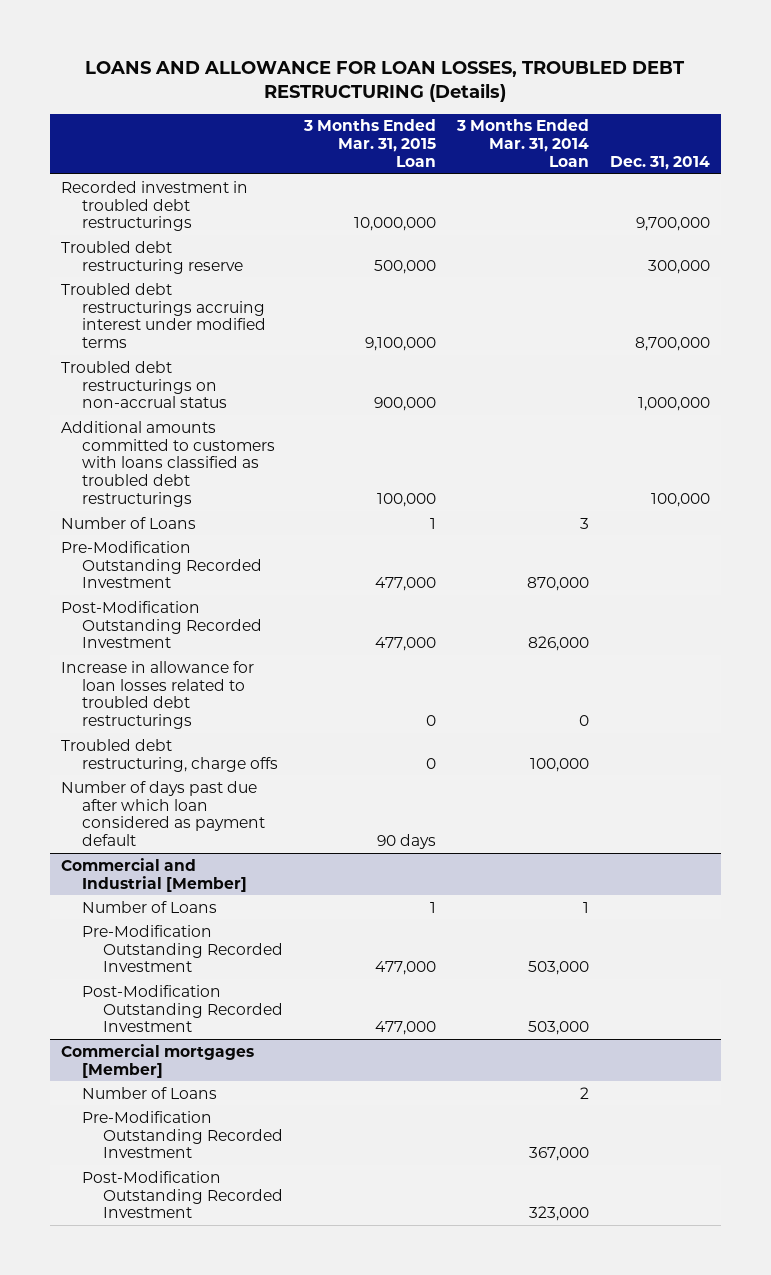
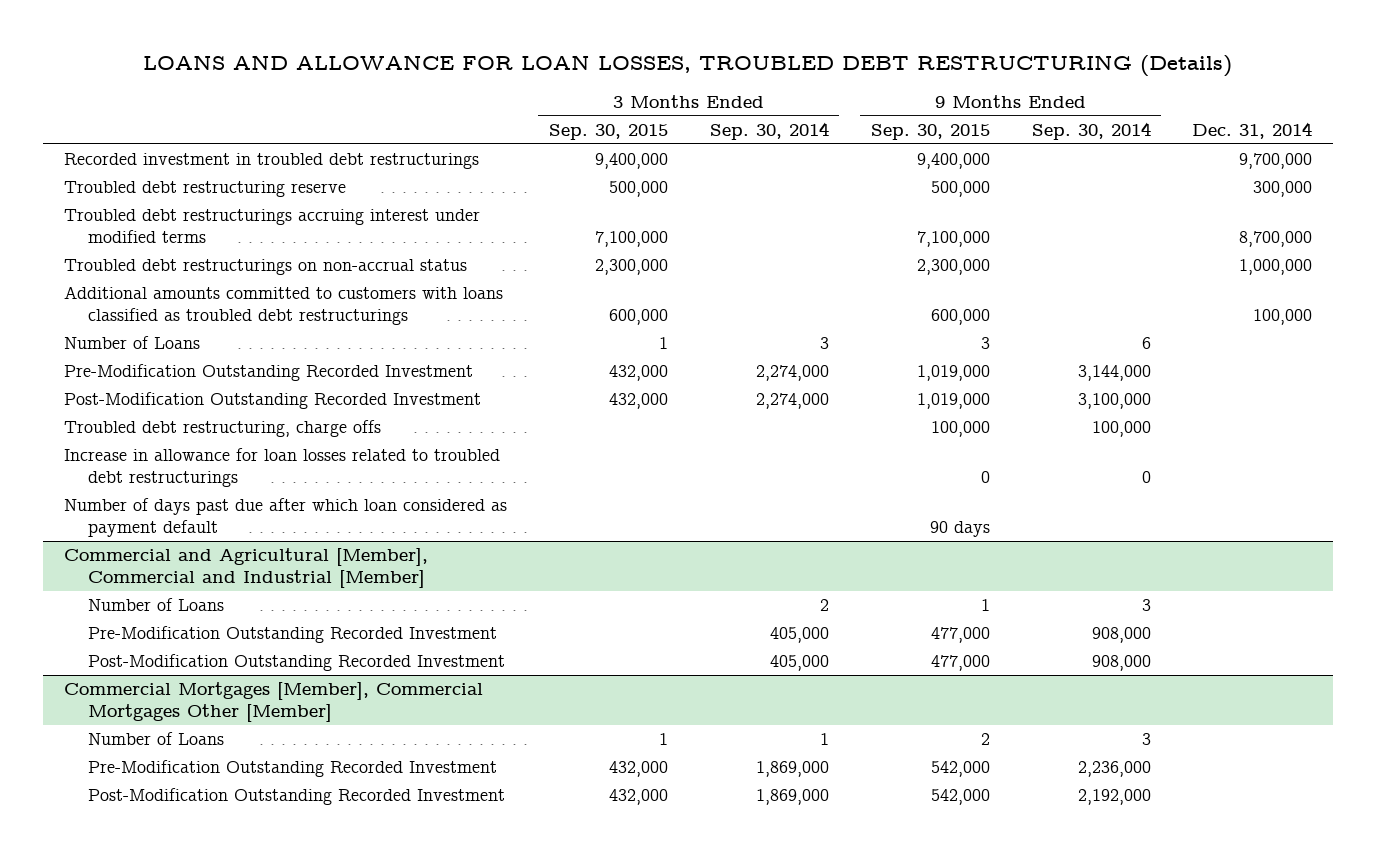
- | 3 Months Ended Mar. 31, 2015 Loan | 3 Months Ended Mar. 31, 2014 Loan | Dec. 31, 2014
+ | 3 Months Ended Sep. 30, 2015 | 3 Months Ended Sep. 30, 2014 | 9 Months Ended Sep. 30, 2015 | 9 Months Ended Sep. 30, 2014 | Dec. 31, 2014
moved down: Increase in allowance for loan losses related to troubled debt restructurings | | | 0 | 0 |
- Commercial and Industrial [Member]
+ Commercial and Agricultural [Member], Commercial and Industrial [Member]
- Commercial mortgages [Member]
+ Commercial Mortgages [Member], Commercial Mortgages Other [Member]

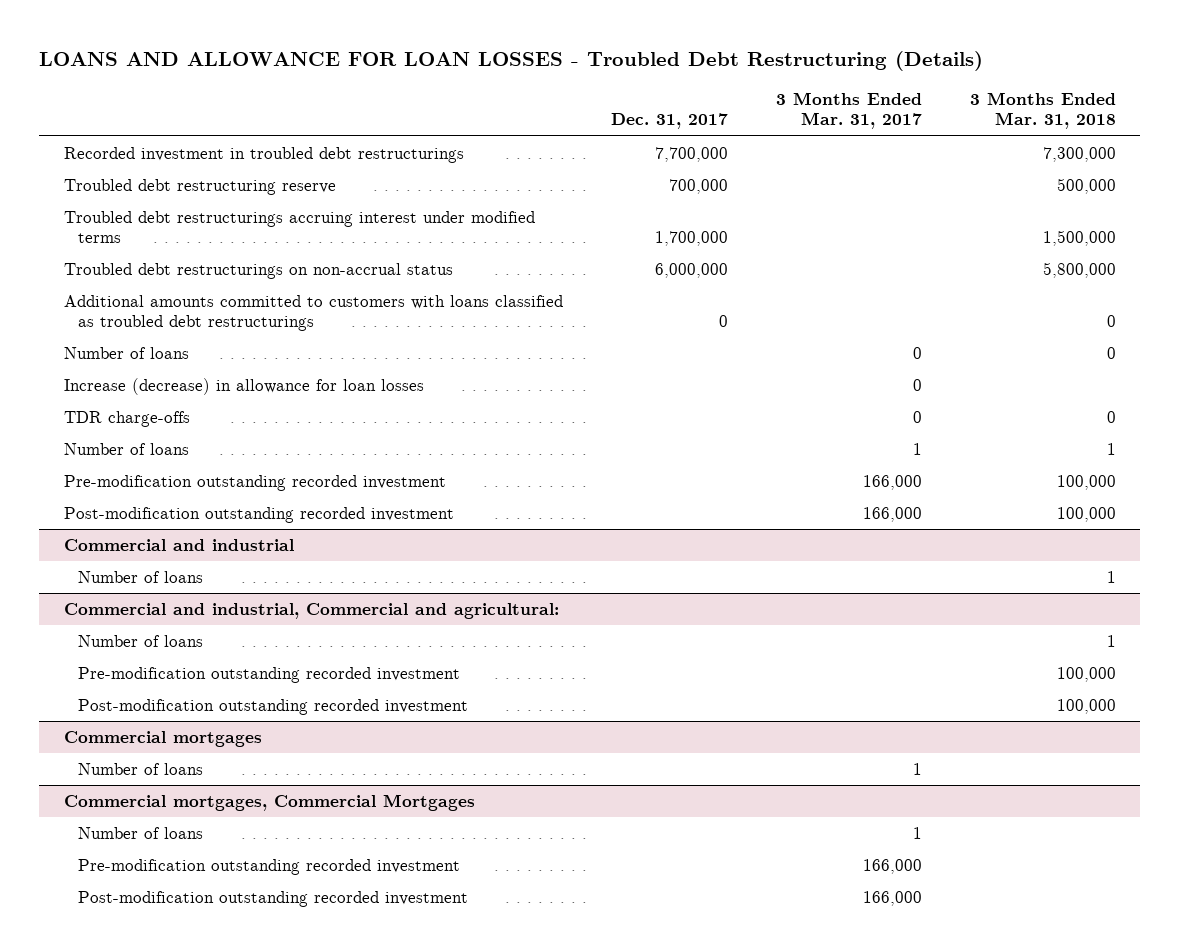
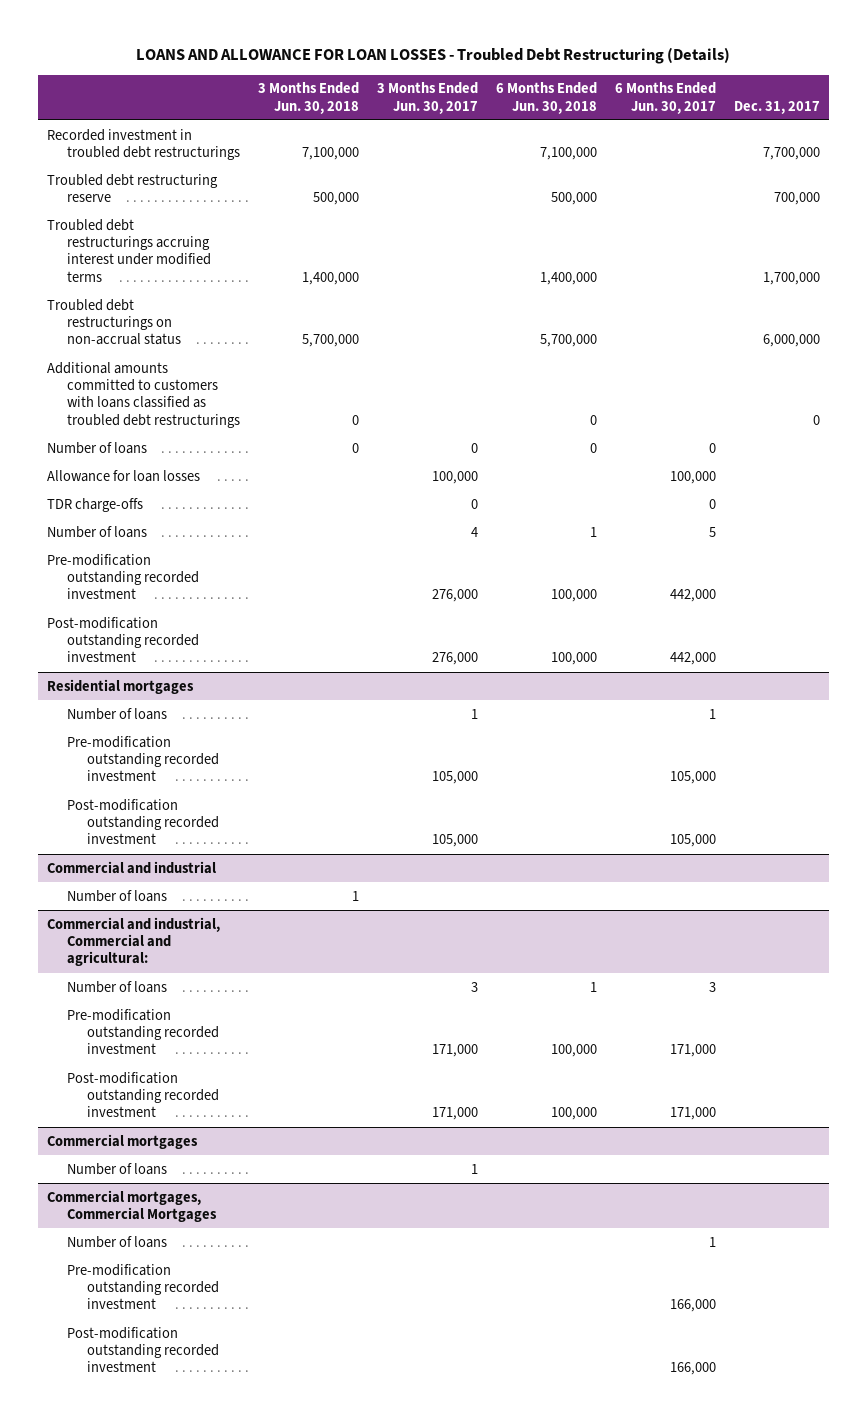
- | Dec. 31, 2017 | 3 Months Ended Mar. 31, 2017 | 3 Months Ended Mar. 31, 2018
+ | 3 Months Ended Jun. 30, 2018 | 3 Months Ended Jun. 30, 2017 | 6 Months Ended Jun. 30, 2018 | 6 Months Ended Jun. 30, 2017 | Dec. 31, 2017
- Increase (decrease) in allowance for loan losses | | 0 |
+ Allowance for loan losses | | 100,000 | | 100,000 |
+ Residential mortgages
+ Number of loans | | 1 | | 1 |
+ Pre-modification outstanding recorded investment | | 105,000 | | 105,000 |
+ Post-modification outstanding recorded investment | | 105,000 | | 105,000 |

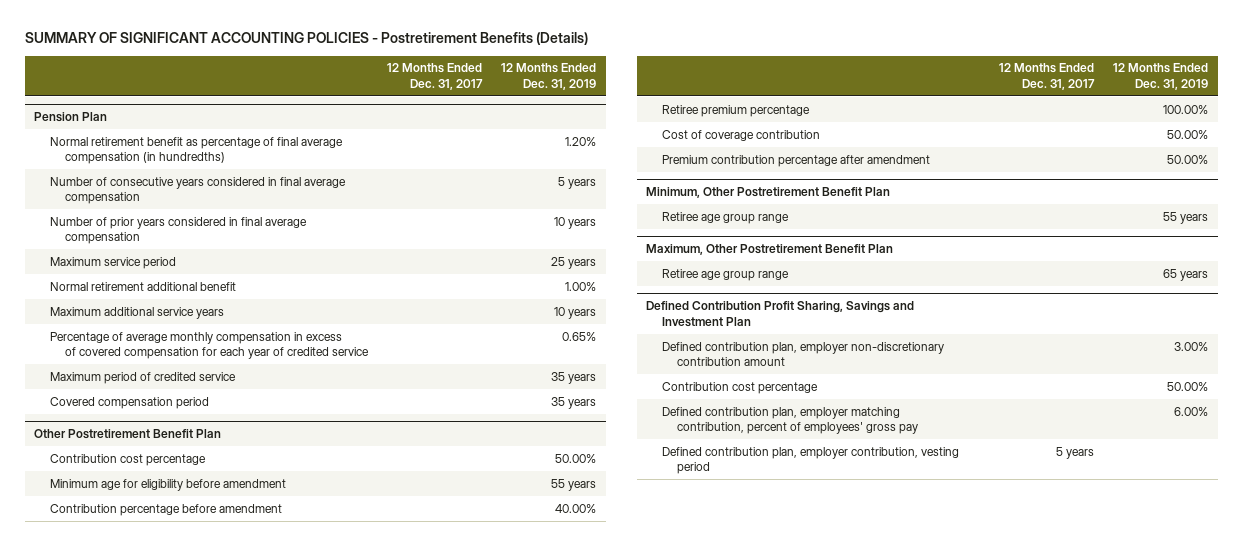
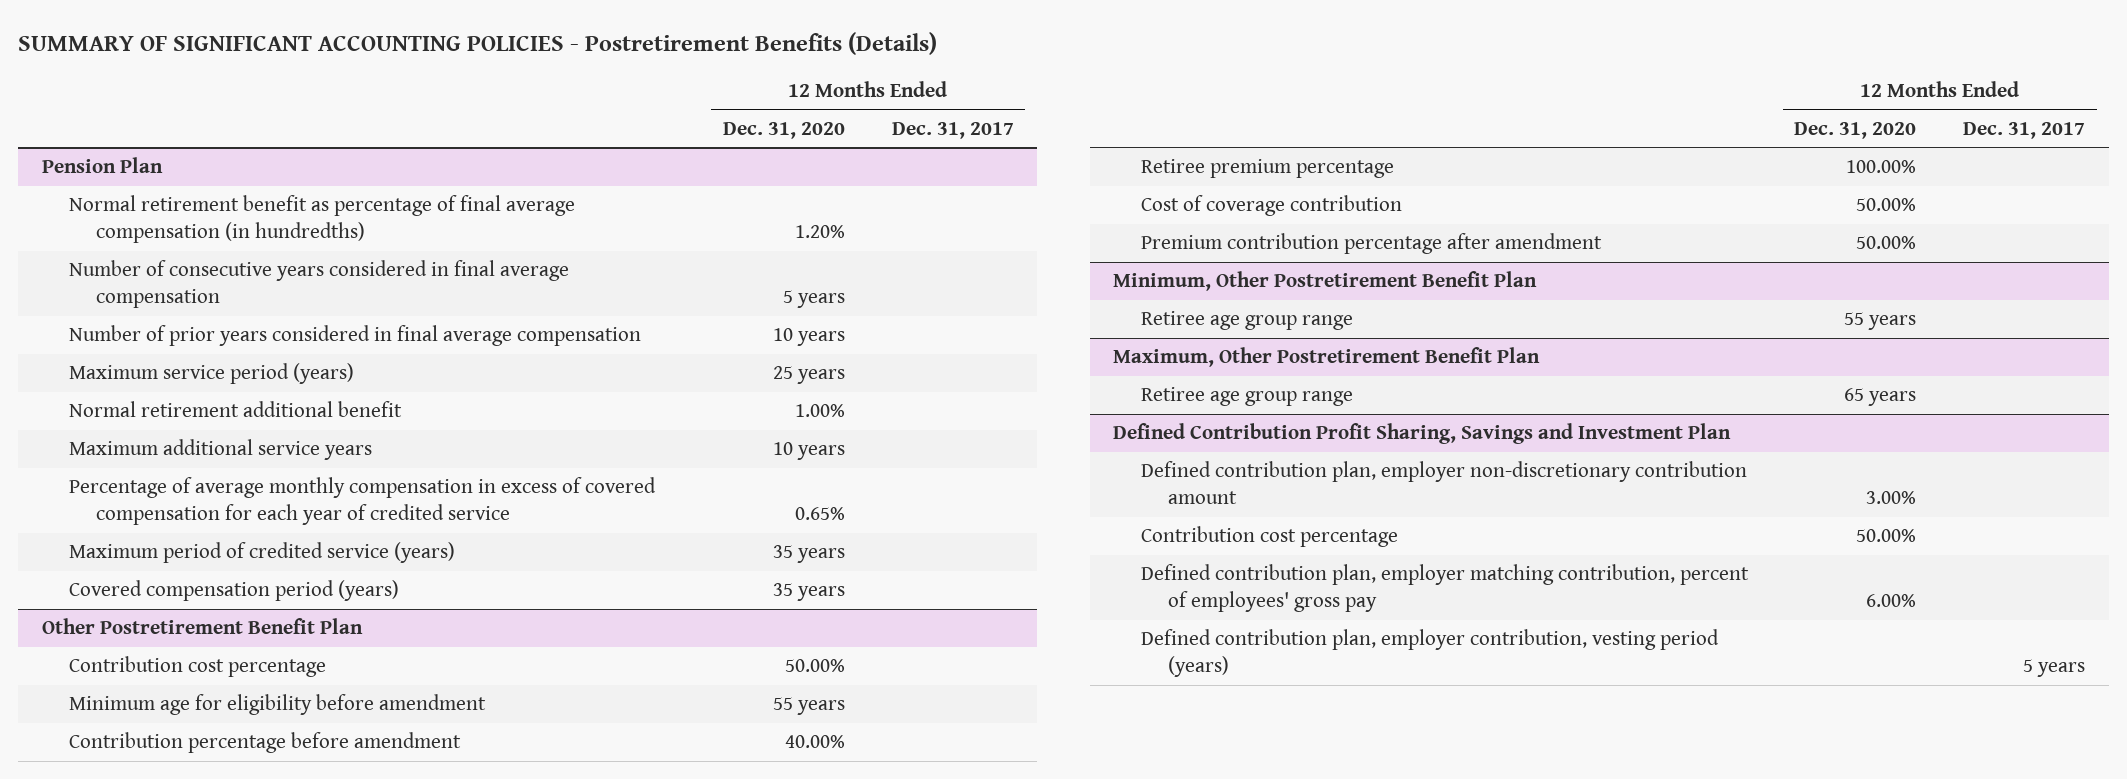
- | 12 Months Ended Dec. 31, 2017 | 12 Months Ended Dec. 31, 2019
+ | 12 Months Ended Dec. 31, 2020 | 12 Months Ended Dec. 31, 2017
@ Pension Plan
- Maximum service period | | 25 years
+ Maximum service period (years) | 25 years |
- Maximum period of credited service | | 35 years
- Covered compensation period | | 35 years
+ Maximum period of credited service (years) | 35 years |
+ Covered compensation period (years) | 35 years |
@ Defined Contribution Profit Sharing, Savings and Investment Plan
- Defined contribution plan, employer contribution, vesting period | 5 years |
+ Defined contribution plan, employer contribution, vesting period (years) | | 5 years

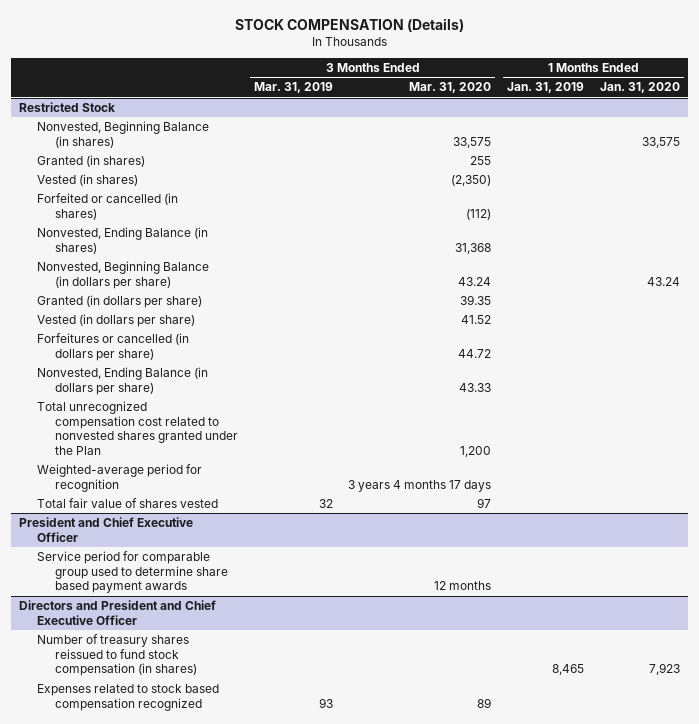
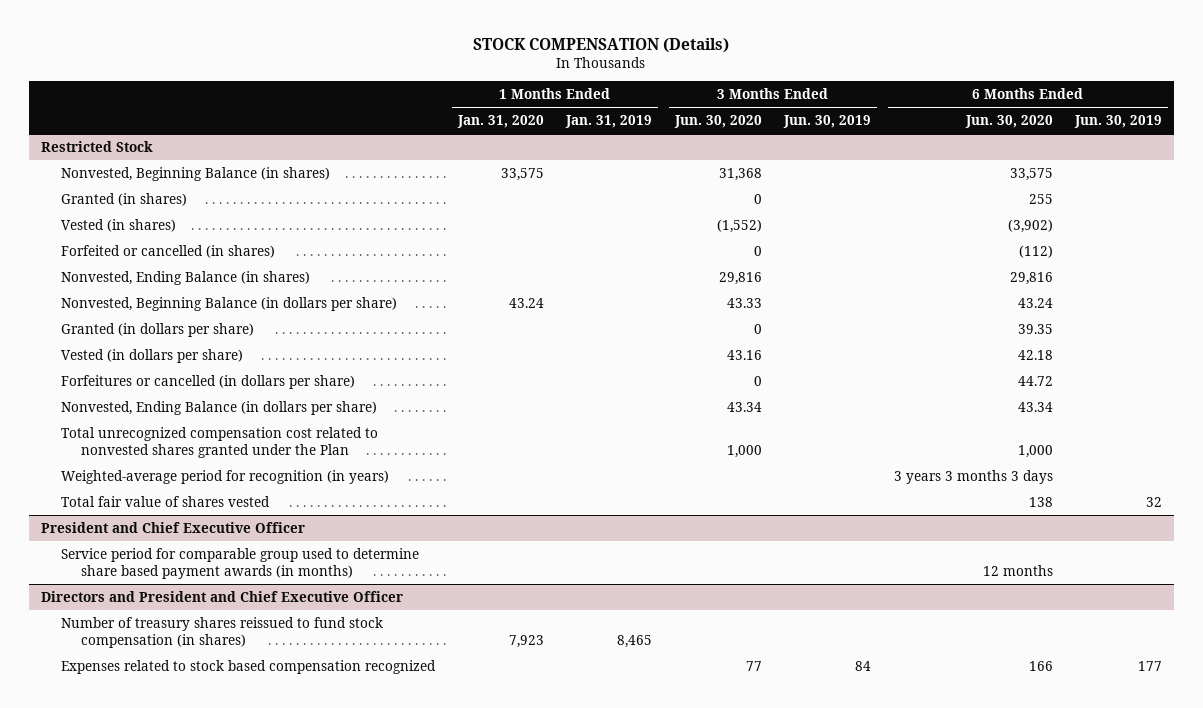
- | 3 Months Ended Mar. 31, 2019 | 3 Months Ended Mar. 31, 2020 | 1 Months Ended Jan. 31, 2019 | 1 Months Ended Jan. 31, 2020
+ | 1 Months Ended Jan. 31, 2020 | 1 Months Ended Jan. 31, 2019 | 3 Months Ended Jun. 30, 2020 | 3 Months Ended Jun. 30, 2019 | 6 Months Ended Jun. 30, 2020 | 6 Months Ended Jun. 30, 2019
@ Restricted Stock
- Weighted-average period for recognition | | 3 years 4 months 17 days | |
+ Weighted-average period for recognition (in years) | | | | | 3 years 3 months 3 days |
@ President and Chief Executive Officer
- Service period for comparable group used to determine share based payment awards | | 12 months | |
+ Service period for comparable group used to determine share based payment awards (in months) | | | | | 12 months |

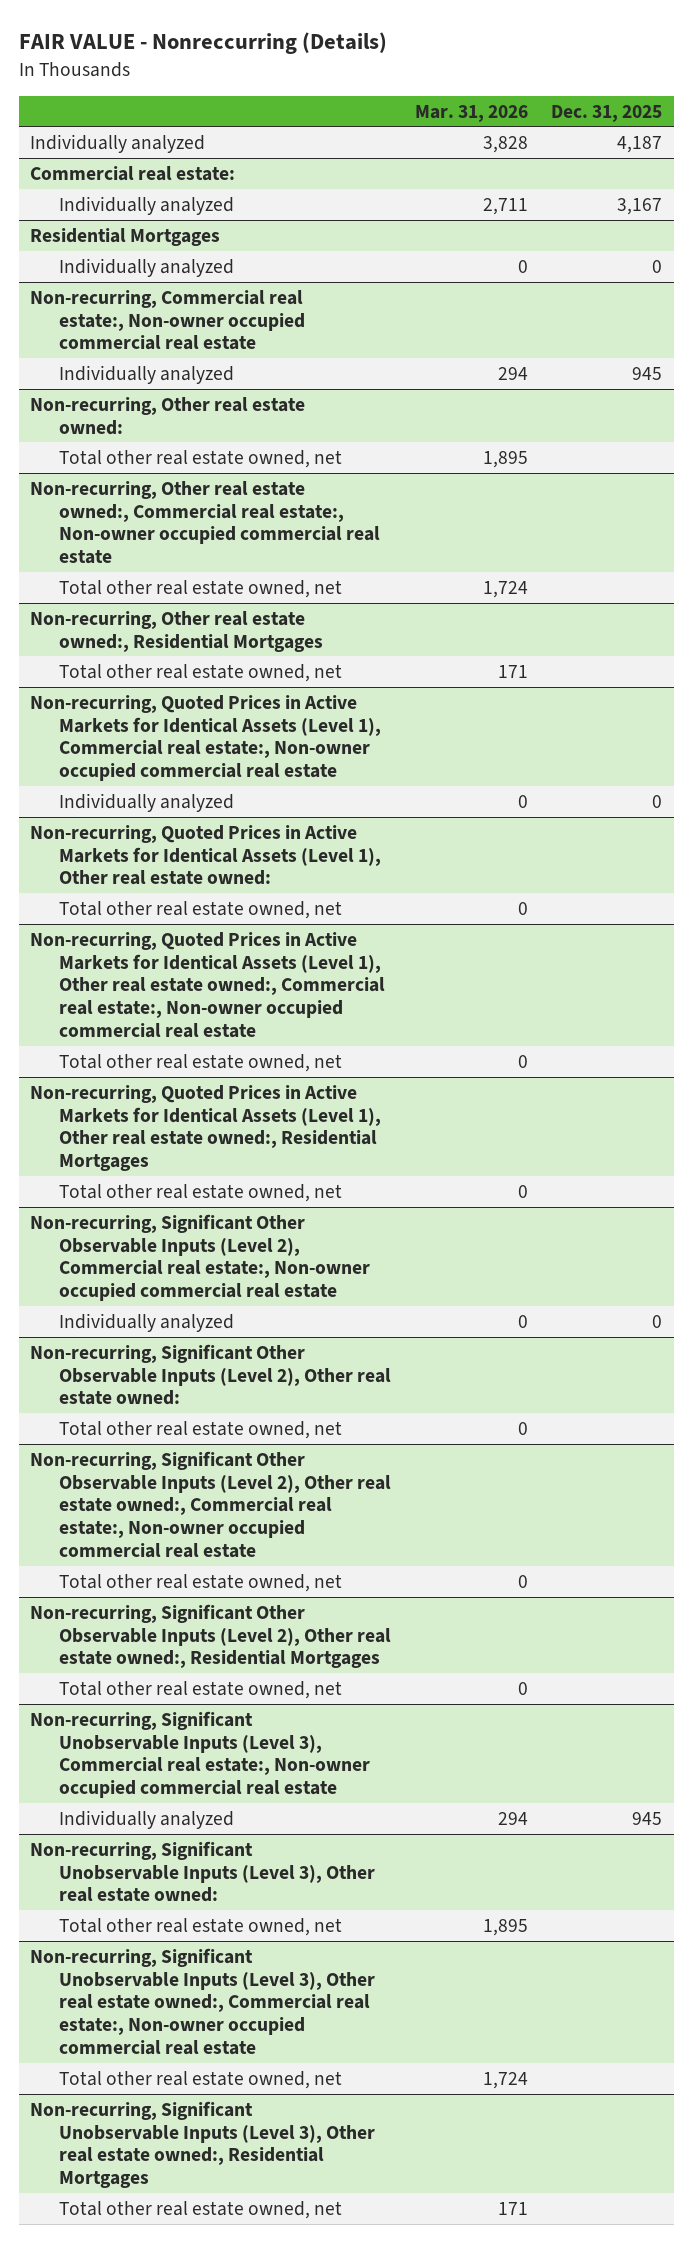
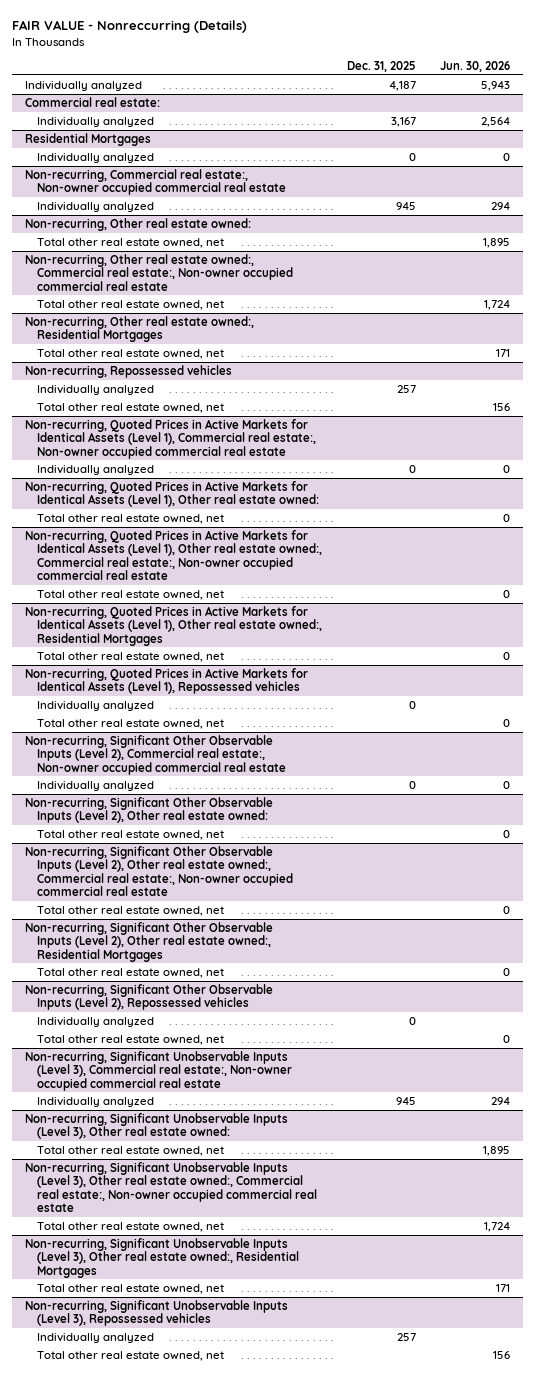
- | Mar. 31, 2026 | Dec. 31, 2025
+ | Dec. 31, 2025 | Jun. 30, 2026
+ Non-recurring, Repossessed vehicles
+ Individually analyzed | 257 |
+ Total other real estate owned, net | | 156
+ Non-recurring, Quoted Prices in Active Markets for Identical Assets (Level 1), Repossessed vehicles
+ Individually analyzed | 0 |
+ Total other real estate owned, net | | 0
+ Non-recurring, Significant Other Observable Inputs (Level 2), Repossessed vehicles
+ Individually analyzed | 0 |
+ Total other real estate owned, net | | 0
+ Non-recurring, Significant Unobservable Inputs (Level 3), Repossessed vehicles
+ Individually analyzed | 257 |
+ Total other real estate owned, net | | 156

